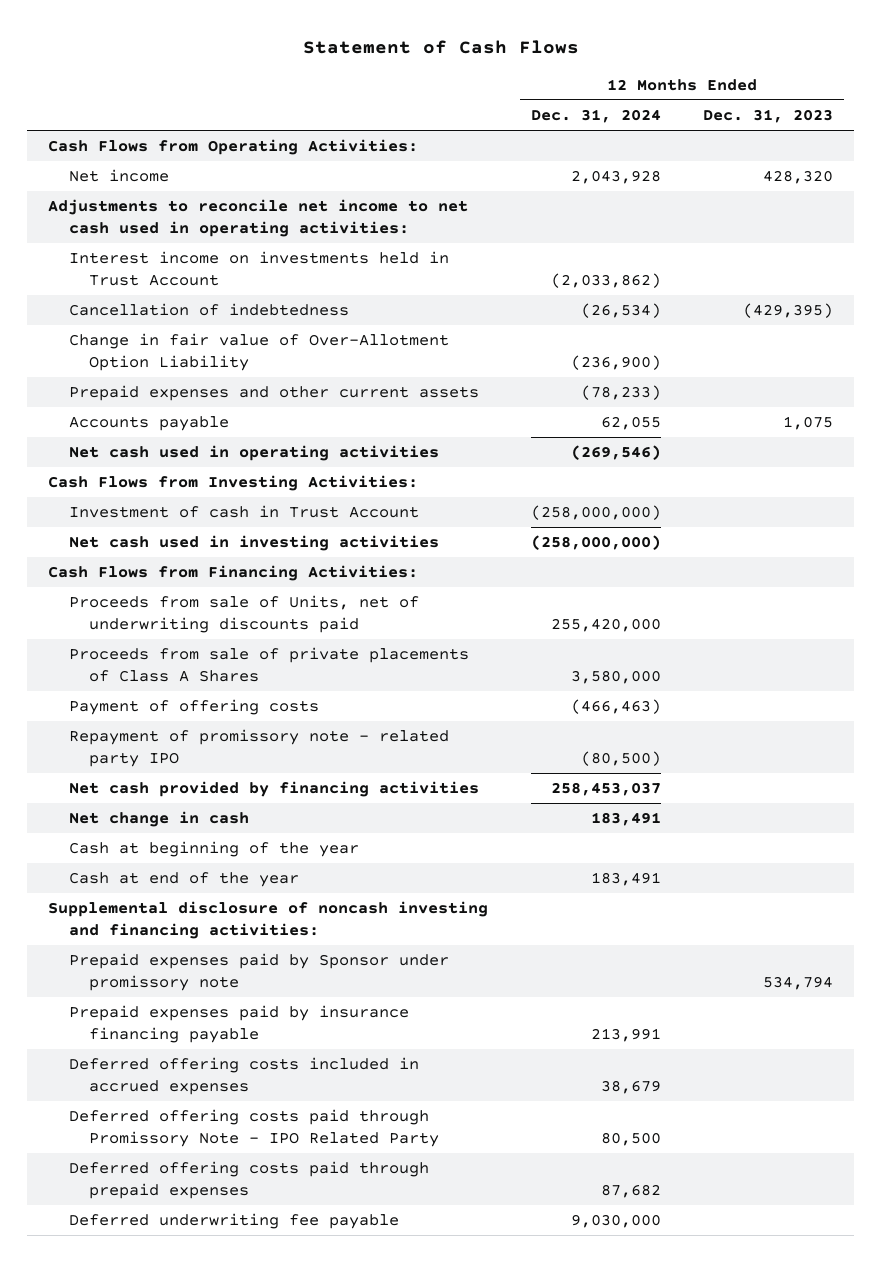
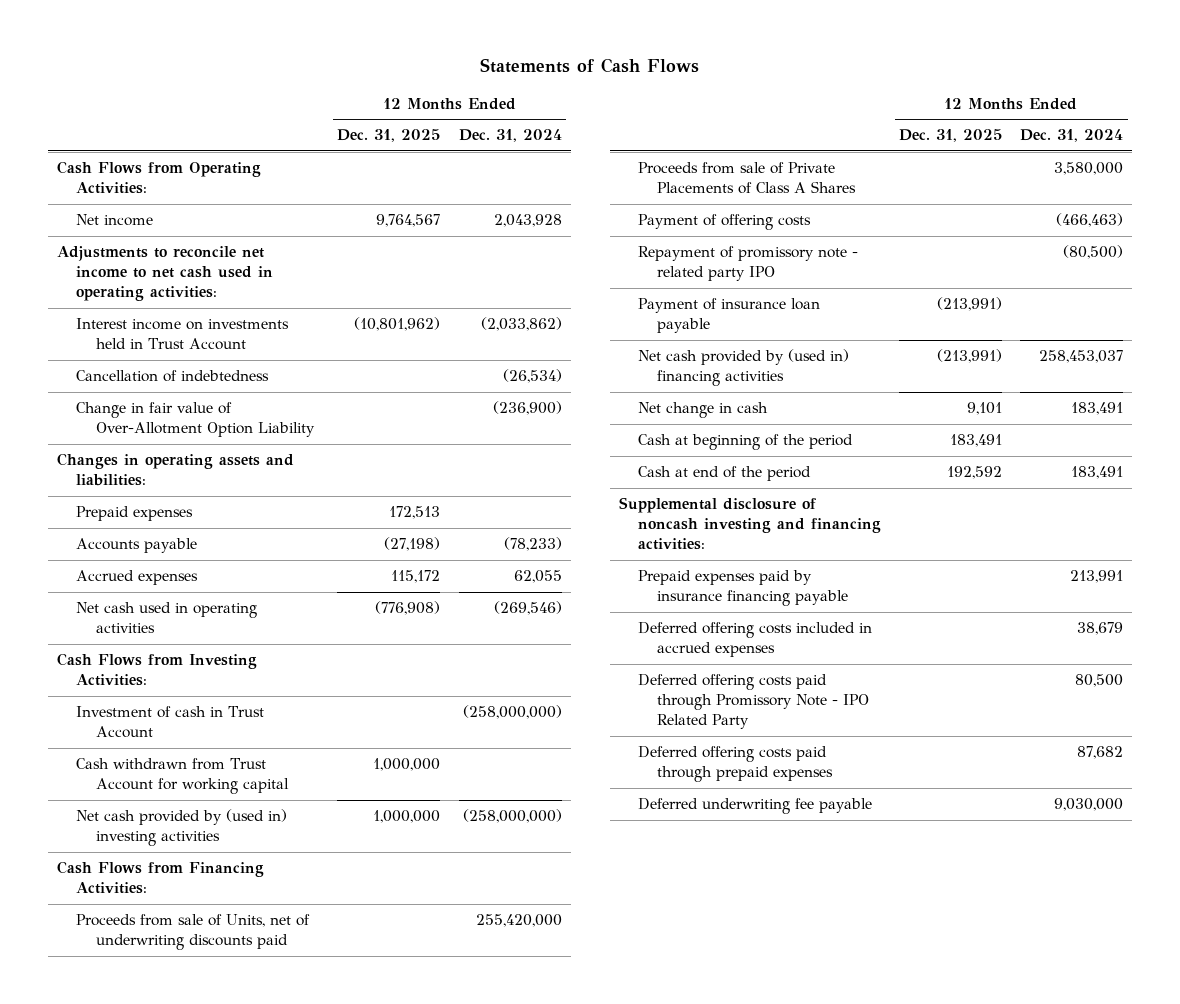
- Statement of Cash Flows
+ Statements of Cash Flows
- | 12 Months Ended Dec. 31, 2024 | 12 Months Ended Dec. 31, 2023
+ | 12 Months Ended Dec. 31, 2025 | 12 Months Ended Dec. 31, 2024
- Prepaid expenses and other current assets | (78,233) |
- Accounts payable | 62,055 | 1,075
+ Changes in operating assets and liabilities:
+ Prepaid expenses | 172,513 |
+ Accounts payable | (27,198) | (78,233)
+ Accrued expenses | 115,172 | 62,055
- Net cash used in investing activities | (258,000,000) |
+ Cash withdrawn from Trust Account for working capital | 1,000,000 |
+ Net cash provided by (used in) investing activities | 1,000,000 | (258,000,000)
- Proceeds from sale of private placements of Class A Shares | 3,580,000 |
+ Proceeds from sale of Private Placements of Class A Shares | | 3,580,000
- Net cash provided by financing activities | 258,453,037 |
+ Payment of insurance loan payable | (213,991) |
+ Net cash provided by (used in) financing activities | (213,991) | 258,453,037
- Cash at beginning of the year
- Cash at end of the year | 183,491 |
+ Cash at beginning of the period | 183,491 |
+ Cash at end of the period | 192,592 | 183,491
- Prepaid expenses paid by Sponsor under promissory note | | 534,794

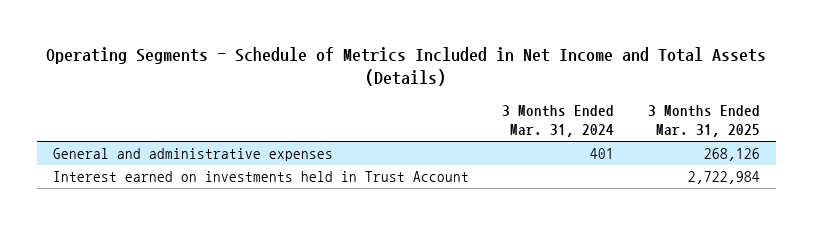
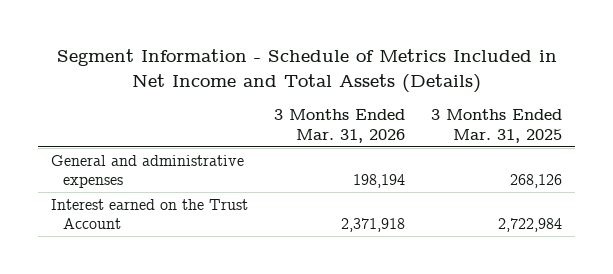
- Operating Segments - Schedule of Metrics Included in Net Income and Total Assets (Details)
+ Segment Information - Schedule of Metrics Included in Net Income and Total Assets (Details)
- | 3 Months Ended Mar. 31, 2024 | 3 Months Ended Mar. 31, 2025
+ | 3 Months Ended Mar. 31, 2026 | 3 Months Ended Mar. 31, 2025
- Interest earned on investments held in Trust Account | | 2,722,984
+ Interest earned on the Trust Account | 2,371,918 | 2,722,984

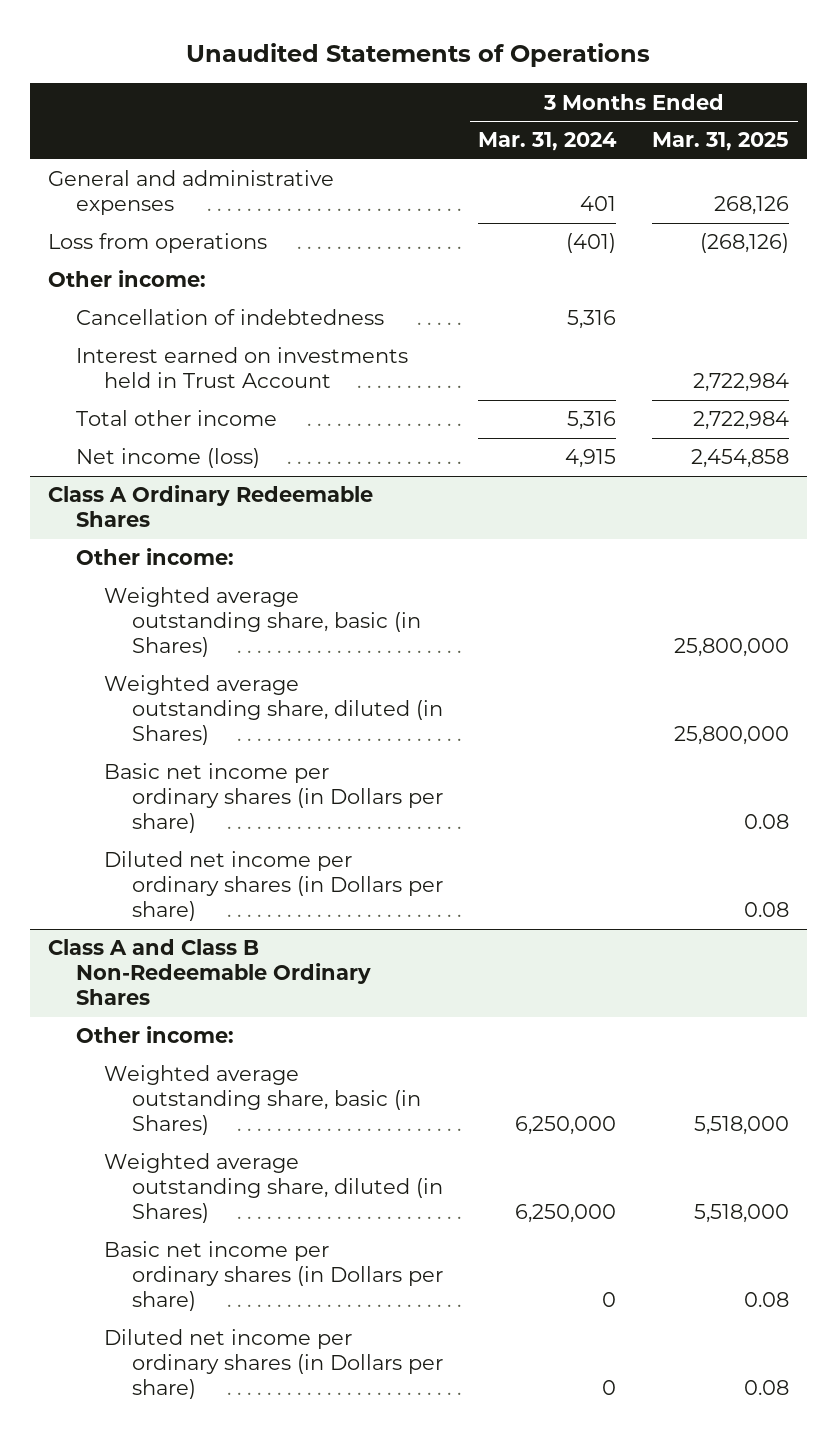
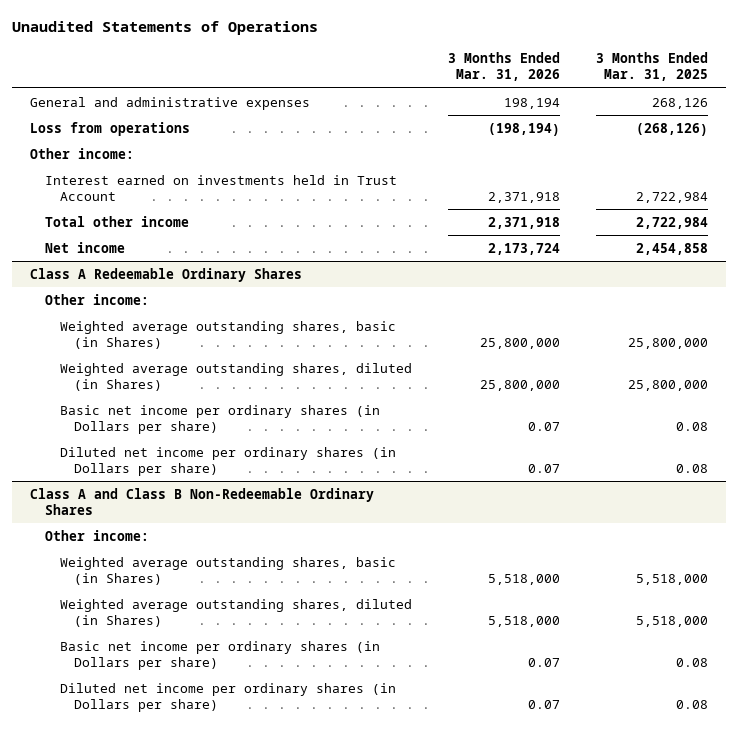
- | 3 Months Ended Mar. 31, 2024 | 3 Months Ended Mar. 31, 2025
+ | 3 Months Ended Mar. 31, 2026 | 3 Months Ended Mar. 31, 2025
- Cancellation of indebtedness | 5,316 |
- Net income (loss) | 4,915 | 2,454,858
- Class A Ordinary Redeemable Shares
+ Net income | 2,173,724 | 2,454,858
+ Class A Redeemable Ordinary Shares
- Weighted average outstanding share, basic (in Shares) | | 25,800,000
- Weighted average outstanding share, diluted (in Shares) | | 25,800,000
+ Weighted average outstanding shares, basic (in Shares) | 25,800,000 | 25,800,000
+ Weighted average outstanding shares, diluted (in Shares) | 25,800,000 | 25,800,000
@ Class A and Class B Non-Redeemable Ordinary Shares
- Weighted average outstanding share, basic (in Shares) | 6,250,000 | 5,518,000
- Weighted average outstanding share, diluted (in Shares) | 6,250,000 | 5,518,000
+ Weighted average outstanding shares, basic (in Shares) | 5,518,000 | 5,518,000
+ Weighted average outstanding shares, diluted (in Shares) | 5,518,000 | 5,518,000

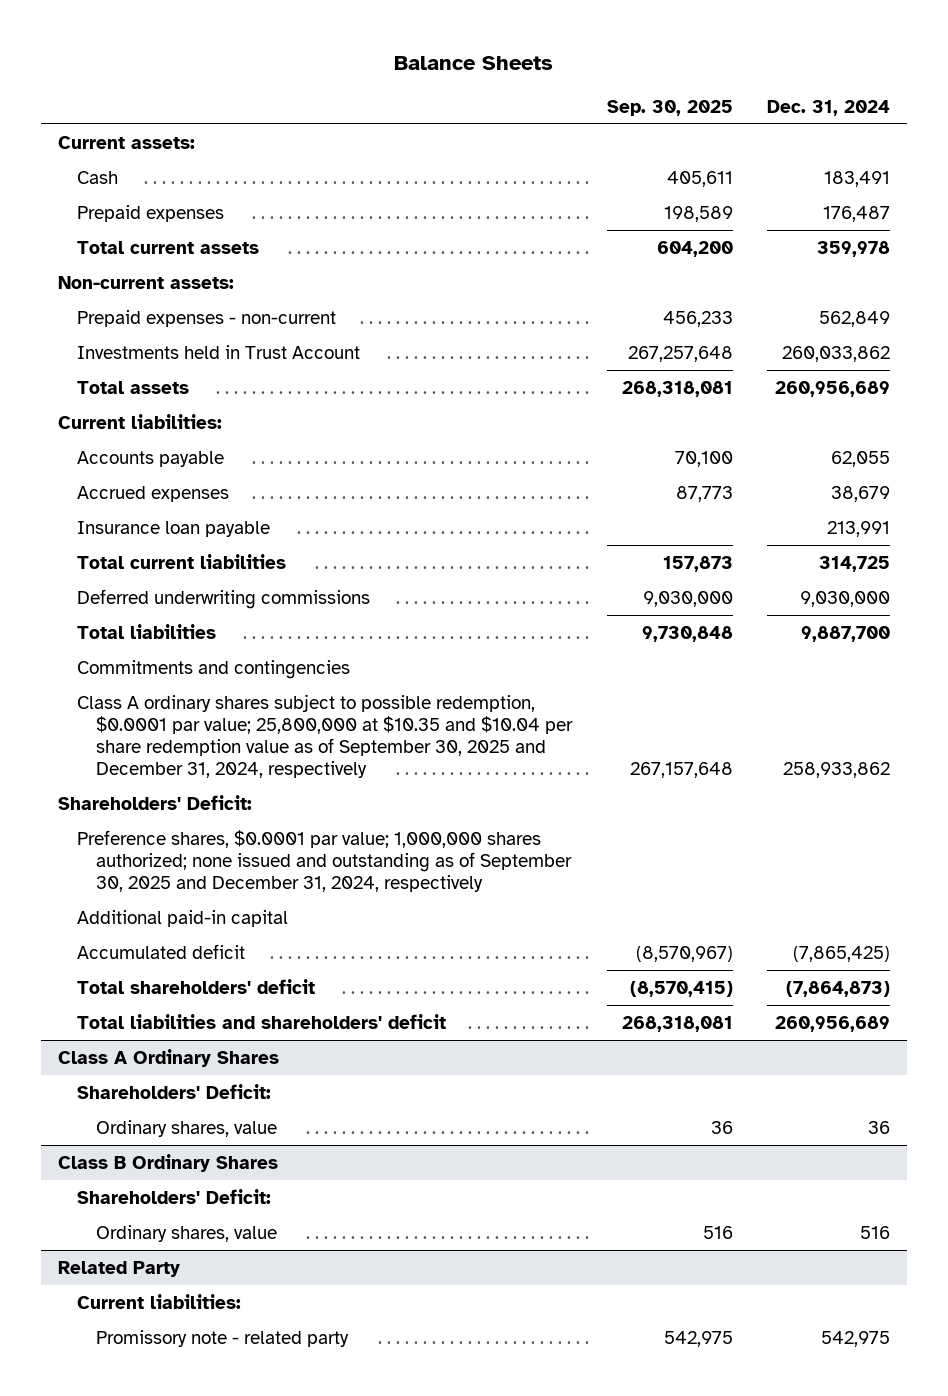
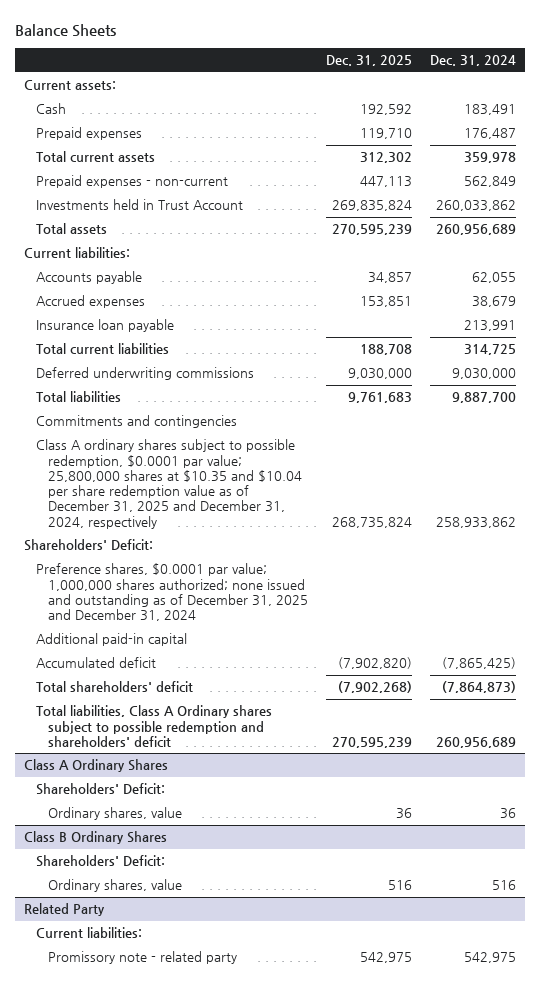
- | Sep. 30, 2025 | Dec. 31, 2024
+ | Dec. 31, 2025 | Dec. 31, 2024
- Non-current assets:
- Class A ordinary shares subject to possible redemption, $0.0001 par value; 25,800,000 at $10.35 and $10.04 per share redemption value as of September 30, 2025 and December 31, 2024, respectively | 267,157,648 | 258,933,862
+ Class A ordinary shares subject to possible redemption, $0.0001 par value; 25,800,000 shares at $10.35 and $10.04 per share redemption value as of December 31, 2025 and December 31, 2024, respectively | 268,735,824 | 258,933,862
- Preference shares, $0.0001 par value; 1,000,000 shares authorized; none issued and outstanding as of September 30, 2025 and December 31, 2024, respectively
+ Preference shares, $0.0001 par value; 1,000,000 shares authorized; none issued and outstanding as of December 31, 2025 and December 31, 2024
- Total liabilities and shareholders' deficit | 268,318,081 | 260,956,689
+ Total liabilities, Class A Ordinary shares subject to possible redemption and shareholders' deficit | 270,595,239 | 260,956,689

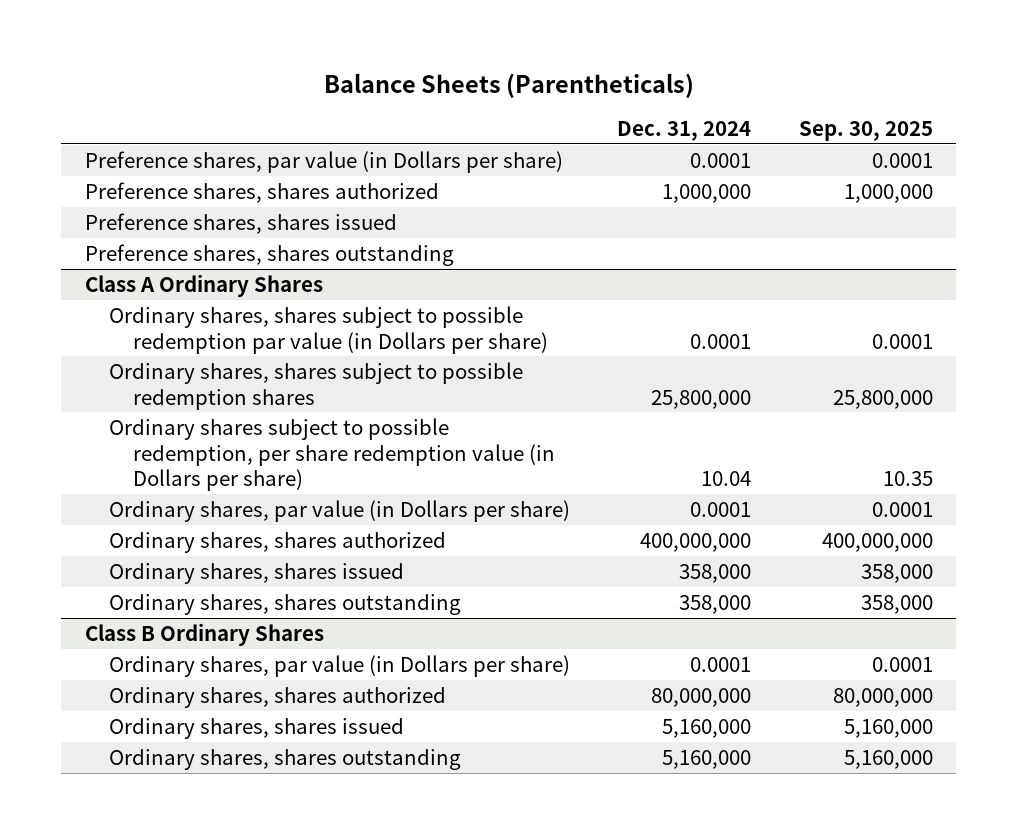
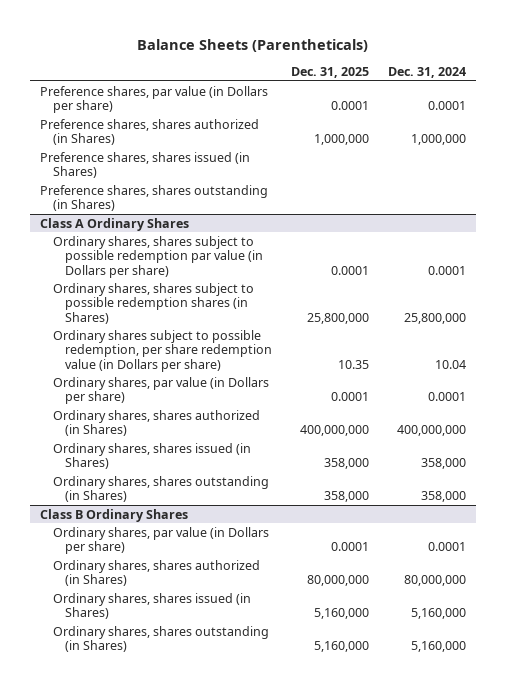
- | Dec. 31, 2024 | Sep. 30, 2025
+ | Dec. 31, 2025 | Dec. 31, 2024
- Preference shares, shares authorized | 1,000,000 | 1,000,000
- Preference shares, shares issued
- Preference shares, shares outstanding
+ Preference shares, shares authorized (in Shares) | 1,000,000 | 1,000,000
+ Preference shares, shares issued (in Shares)
+ Preference shares, shares outstanding (in Shares)
@ Class A Ordinary Shares
- Ordinary shares, shares subject to possible redemption shares | 25,800,000 | 25,800,000
+ Ordinary shares, shares subject to possible redemption shares (in Shares) | 25,800,000 | 25,800,000
- Ordinary shares, shares authorized | 400,000,000 | 400,000,000
- Ordinary shares, shares issued | 358,000 | 358,000
- Ordinary shares, shares outstanding | 358,000 | 358,000
+ Ordinary shares, shares authorized (in Shares) | 400,000,000 | 400,000,000
+ Ordinary shares, shares issued (in Shares) | 358,000 | 358,000
+ Ordinary shares, shares outstanding (in Shares) | 358,000 | 358,000
@ Class B Ordinary Shares
- Ordinary shares, shares authorized | 80,000,000 | 80,000,000
- Ordinary shares, shares issued | 5,160,000 | 5,160,000
- Ordinary shares, shares outstanding | 5,160,000 | 5,160,000
+ Ordinary shares, shares authorized (in Shares) | 80,000,000 | 80,000,000
+ Ordinary shares, shares issued (in Shares) | 5,160,000 | 5,160,000
+ Ordinary shares, shares outstanding (in Shares) | 5,160,000 | 5,160,000

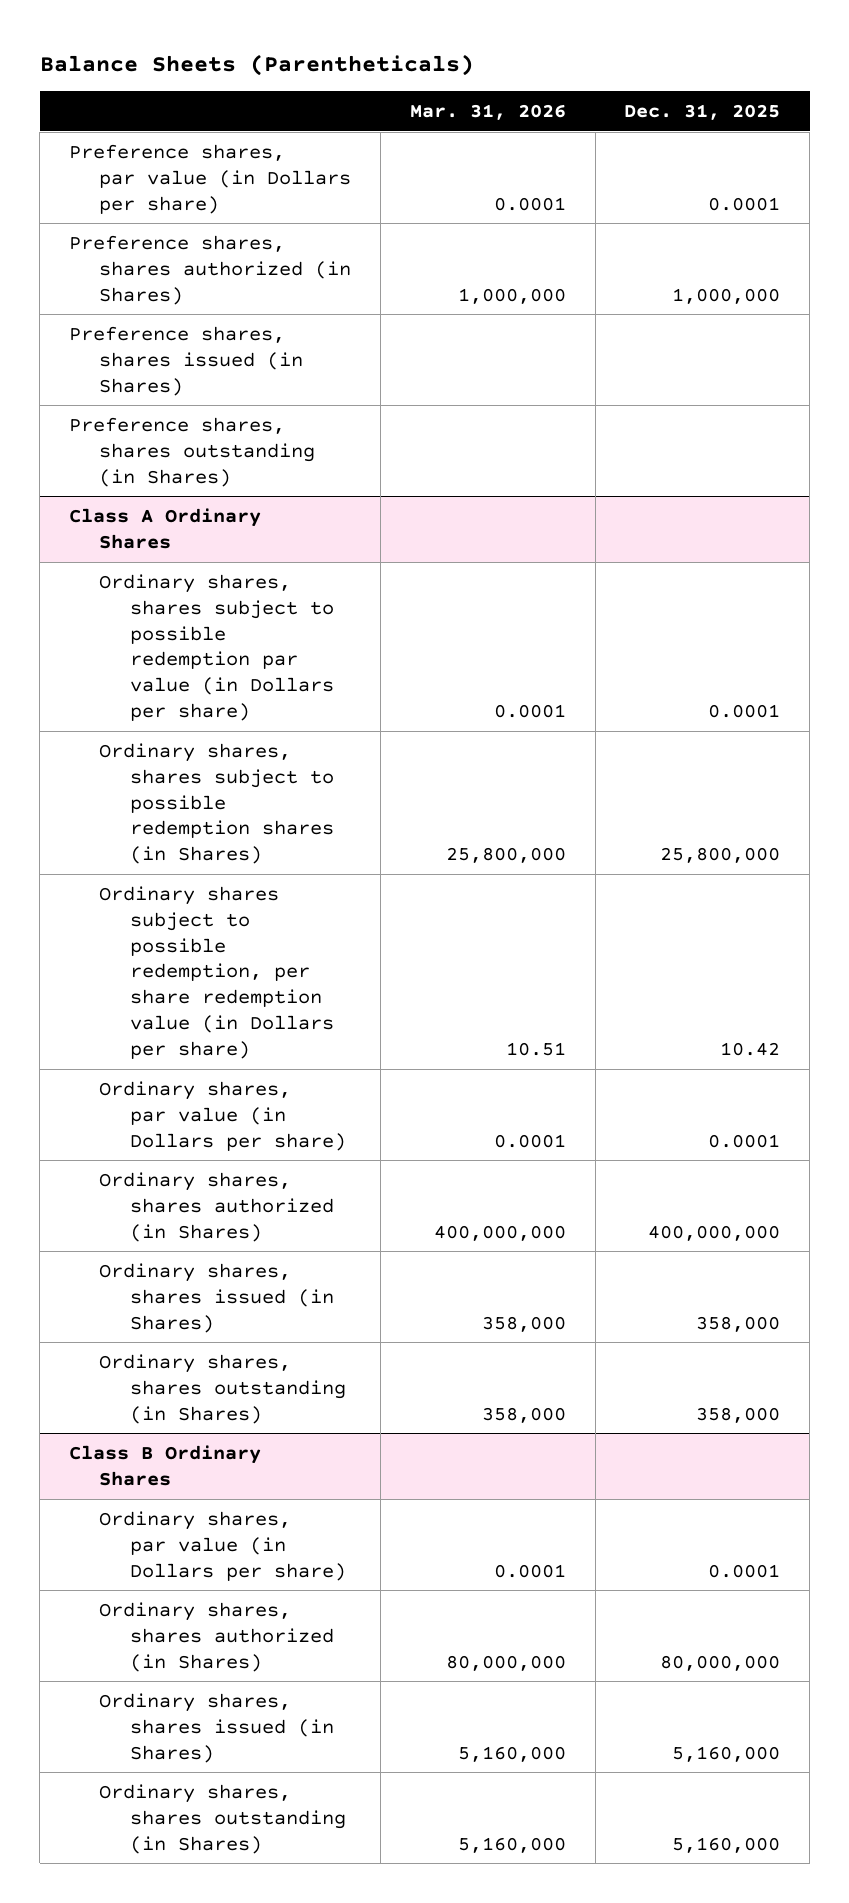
- | Dec. 31, 2025 | Dec. 31, 2024
+ | Mar. 31, 2026 | Dec. 31, 2025
@ Class A Ordinary Shares
- Ordinary shares subject to possible redemption, per share redemption value (in Dollars per share) | 10.35 | 10.04
+ Ordinary shares subject to possible redemption, per share redemption value (in Dollars per share) | 10.51 | 10.42

